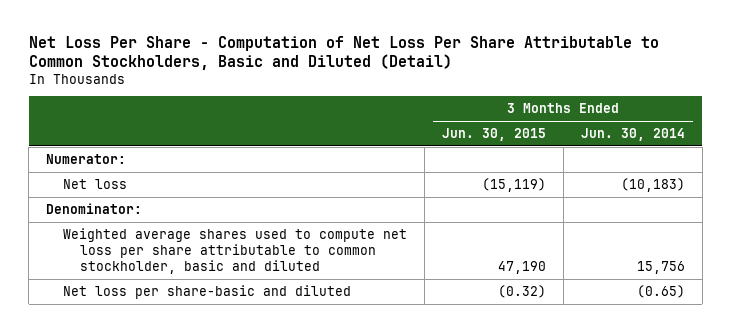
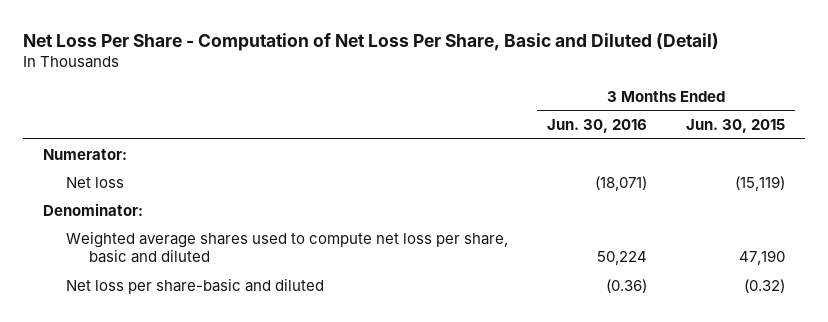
- Net Loss Per Share - Computation of Net Loss Per Share Attributable to Common Stockholders, Basic and Diluted (Detail)
+ Net Loss Per Share - Computation of Net Loss Per Share, Basic and Diluted (Detail)
- | 3 Months Ended Jun. 30, 2015 | 3 Months Ended Jun. 30, 2014
+ | 3 Months Ended Jun. 30, 2016 | 3 Months Ended Jun. 30, 2015
- Weighted average shares used to compute net loss per share attributable to common stockholder, basic and diluted | 47,190 | 15,756
+ Weighted average shares used to compute net loss per share, basic and diluted | 50,224 | 47,190

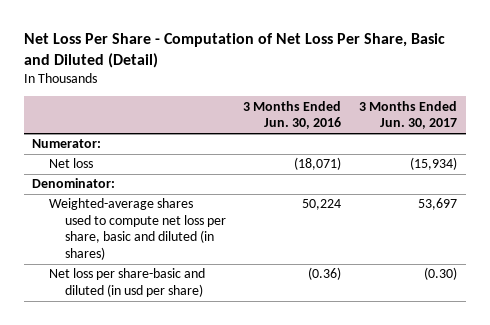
- | 3 Months Ended Jun. 30, 2016 | 3 Months Ended Jun. 30, 2015
+ | 3 Months Ended Jun. 30, 2016 | 3 Months Ended Jun. 30, 2017
- Weighted average shares used to compute net loss per share, basic and diluted | 50,224 | 47,190
- Net loss per share-basic and diluted | (0.36) | (0.32)
+ Weighted-average shares used to compute net loss per share, basic and diluted (in shares) | 50,224 | 53,697
+ Net loss per share-basic and diluted (in usd per share) | (0.36) | (0.30)

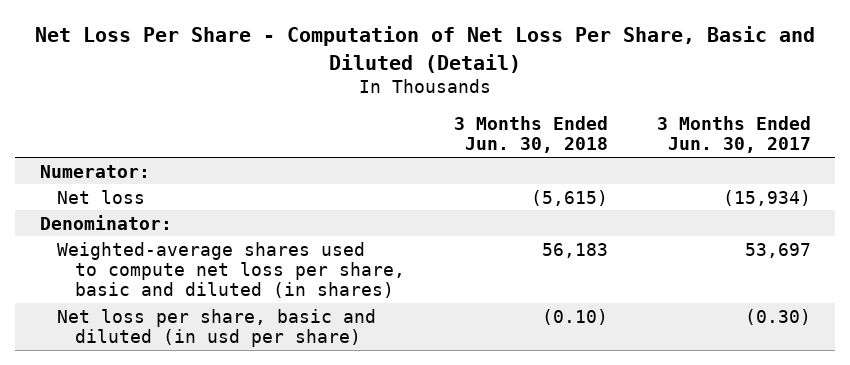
- | 3 Months Ended Jun. 30, 2016 | 3 Months Ended Jun. 30, 2017
+ | 3 Months Ended Jun. 30, 2018 | 3 Months Ended Jun. 30, 2017
- Net loss per share-basic and diluted (in usd per share) | (0.36) | (0.30)
+ Net loss per share, basic and diluted (in usd per share) | (0.10) | (0.30)

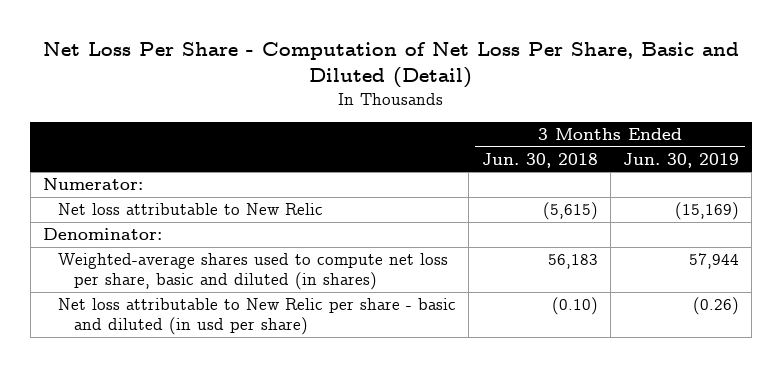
- | 3 Months Ended Jun. 30, 2018 | 3 Months Ended Jun. 30, 2017
+ | 3 Months Ended Jun. 30, 2018 | 3 Months Ended Jun. 30, 2019
- Net loss | (5,615) | (15,934)
+ Net loss attributable to New Relic | (5,615) | (15,169)
- Net loss per share, basic and diluted (in usd per share) | (0.10) | (0.30)
+ Net loss attributable to New Relic per share - basic and diluted (in usd per share) | (0.10) | (0.26)

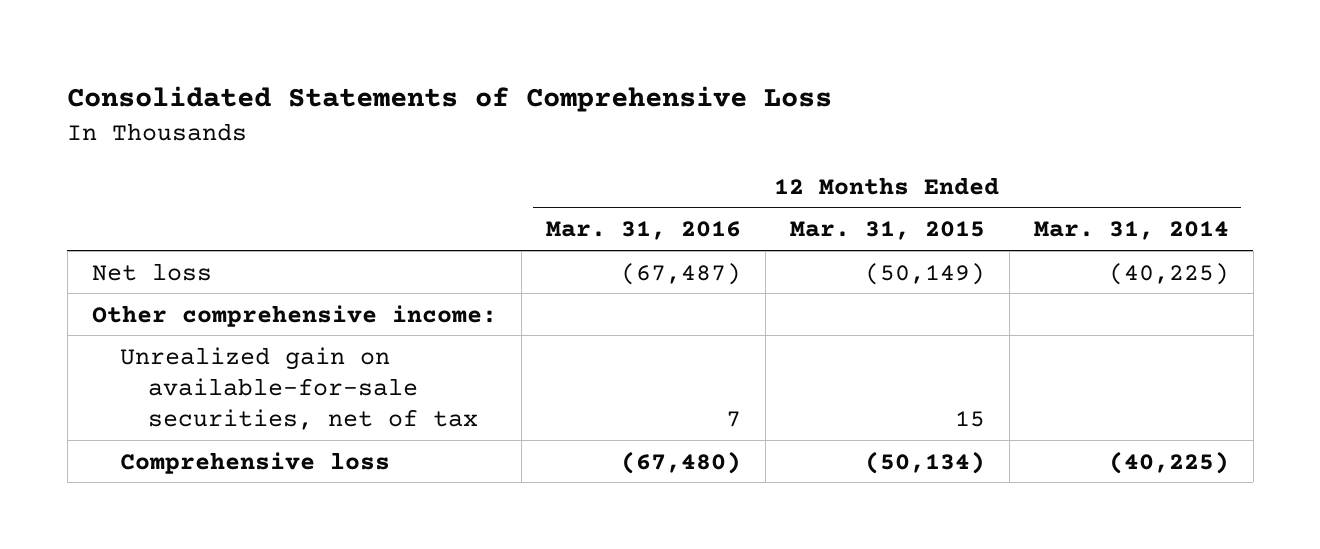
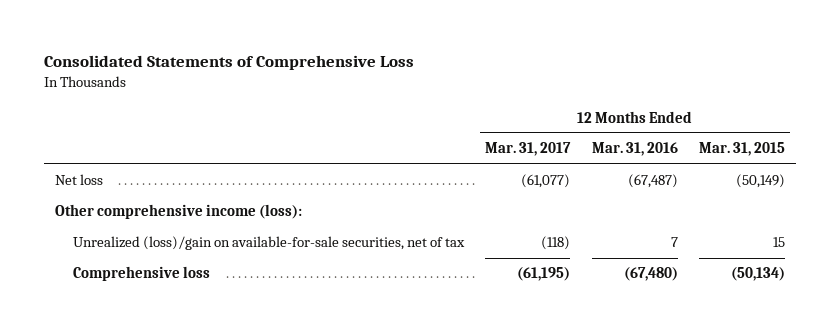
- | 12 Months Ended Mar. 31, 2016 | 12 Months Ended Mar. 31, 2015 | 12 Months Ended Mar. 31, 2014
+ | 12 Months Ended Mar. 31, 2017 | 12 Months Ended Mar. 31, 2016 | 12 Months Ended Mar. 31, 2015
- Other comprehensive income:
- Unrealized gain on available-for-sale securities, net of tax | 7 | 15 |
+ Other comprehensive income (loss):
+ Unrealized (loss)/gain on available-for-sale securities, net of tax | (118) | 7 | 15

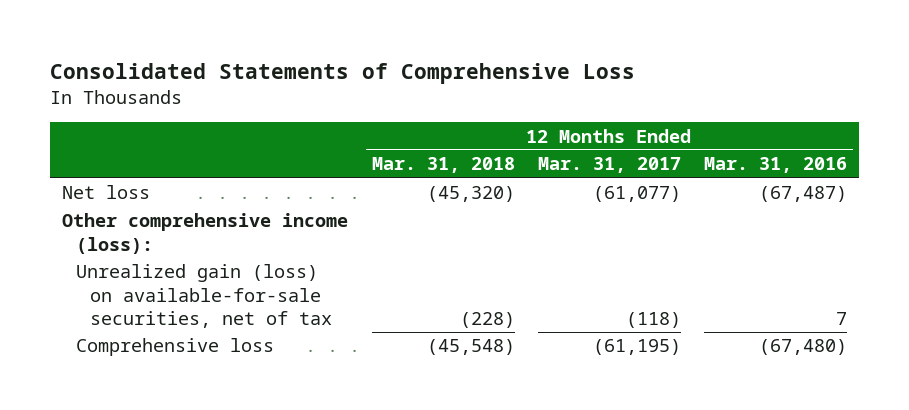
- | 12 Months Ended Mar. 31, 2017 | 12 Months Ended Mar. 31, 2016 | 12 Months Ended Mar. 31, 2015
+ | 12 Months Ended Mar. 31, 2018 | 12 Months Ended Mar. 31, 2017 | 12 Months Ended Mar. 31, 2016
- Unrealized (loss)/gain on available-for-sale securities, net of tax | (118) | 7 | 15
+ Unrealized gain (loss) on available-for-sale securities, net of tax | (228) | (118) | 7

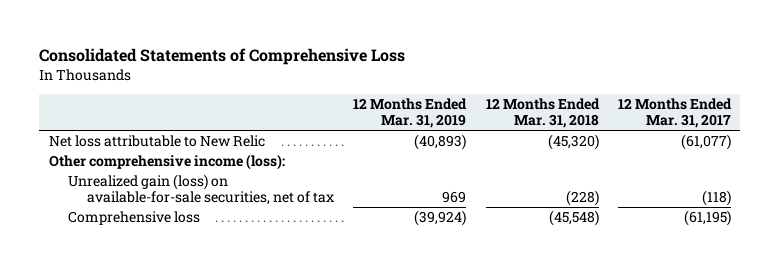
- | 12 Months Ended Mar. 31, 2018 | 12 Months Ended Mar. 31, 2017 | 12 Months Ended Mar. 31, 2016
+ | 12 Months Ended Mar. 31, 2019 | 12 Months Ended Mar. 31, 2018 | 12 Months Ended Mar. 31, 2017
- Net loss | (45,320) | (61,077) | (67,487)
+ Net loss attributable to New Relic | (40,893) | (45,320) | (61,077)

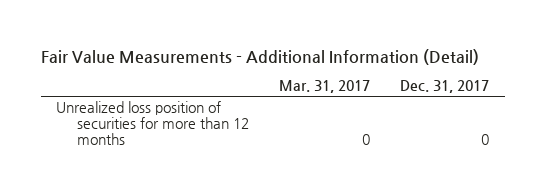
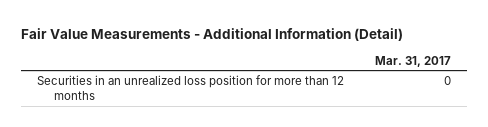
- | Mar. 31, 2017 | Dec. 31, 2017
+ | Mar. 31, 2017
- Unrealized loss position of securities for more than 12 months | 0 | 0
+ Securities in an unrealized loss position for more than 12 months | 0

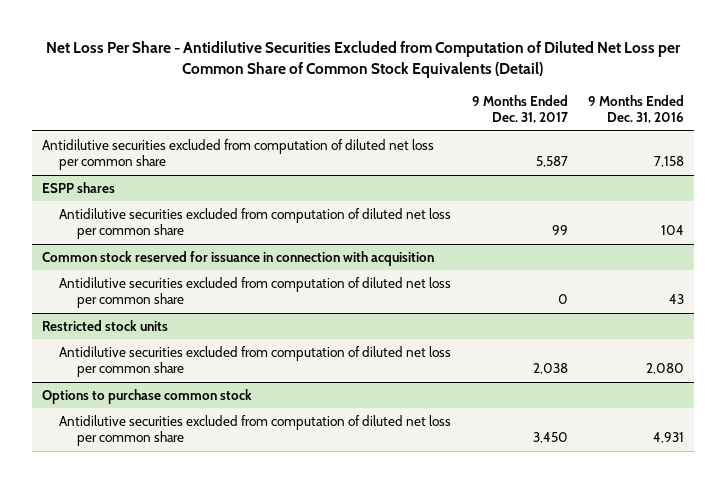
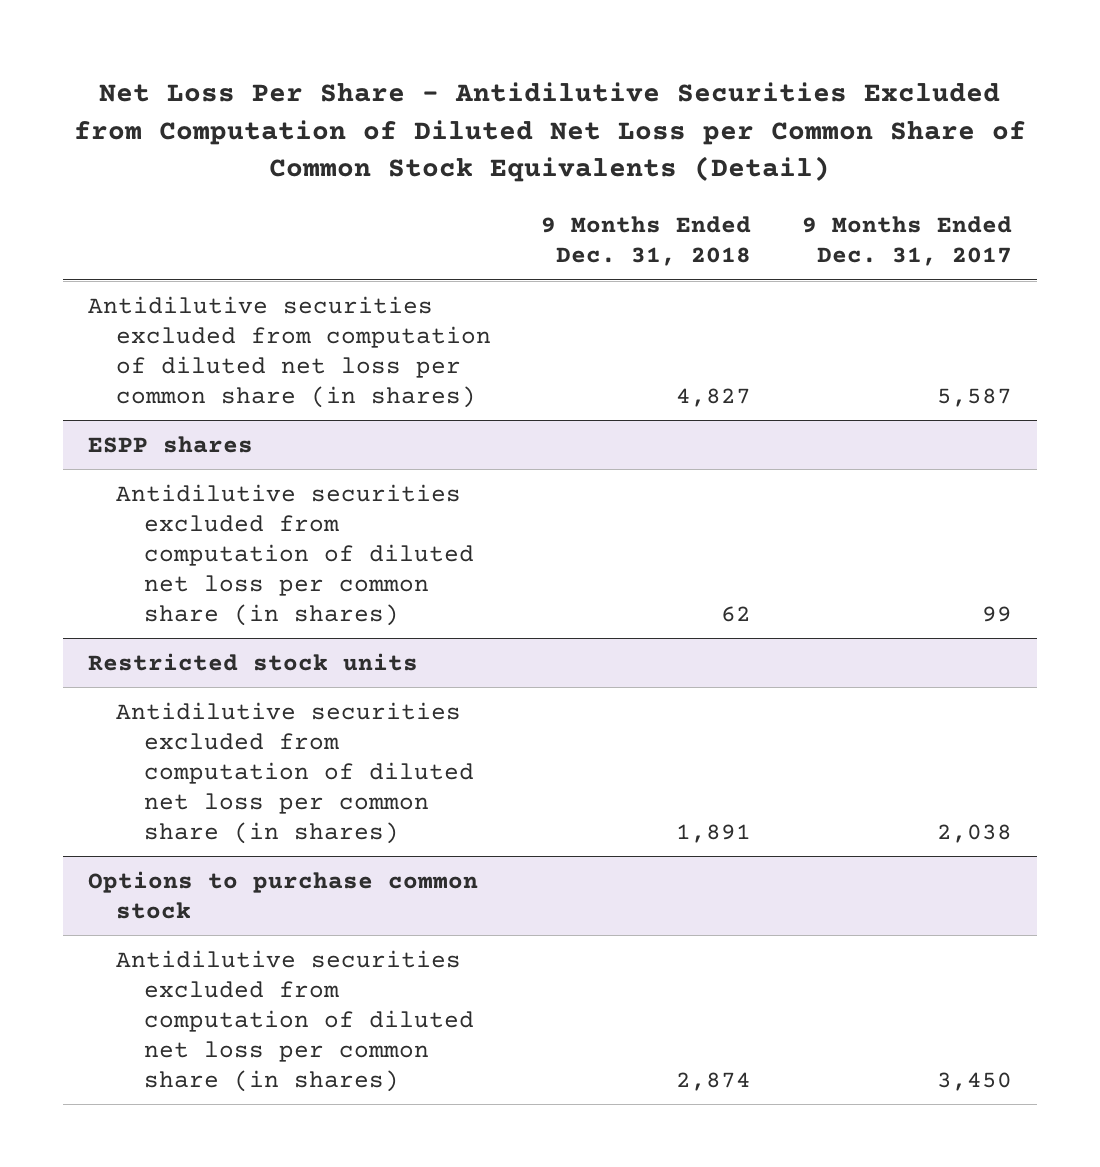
- | 9 Months Ended Dec. 31, 2017 | 9 Months Ended Dec. 31, 2016
+ | 9 Months Ended Dec. 31, 2018 | 9 Months Ended Dec. 31, 2017
- Antidilutive securities excluded from computation of diluted net loss per common share | 5,587 | 7,158
+ Antidilutive securities excluded from computation of diluted net loss per common share (in shares) | 4,827 | 5,587
@ ESPP shares
- Antidilutive securities excluded from computation of diluted net loss per common share | 99 | 104
- Common stock reserved for issuance in connection with acquisition
- Antidilutive securities excluded from computation of diluted net loss per common share | 0 | 43
@ ESPP shares
+ Antidilutive securities excluded from computation of diluted net loss per common share (in shares) | 62 | 99
@ Restricted stock units
- Antidilutive securities excluded from computation of diluted net loss per common share | 2,038 | 2,080
+ Antidilutive securities excluded from computation of diluted net loss per common share (in shares) | 1,891 | 2,038
@ Options to purchase common stock
- Antidilutive securities excluded from computation of diluted net loss per common share | 3,450 | 4,931
+ Antidilutive securities excluded from computation of diluted net loss per common share (in shares) | 2,874 | 3,450

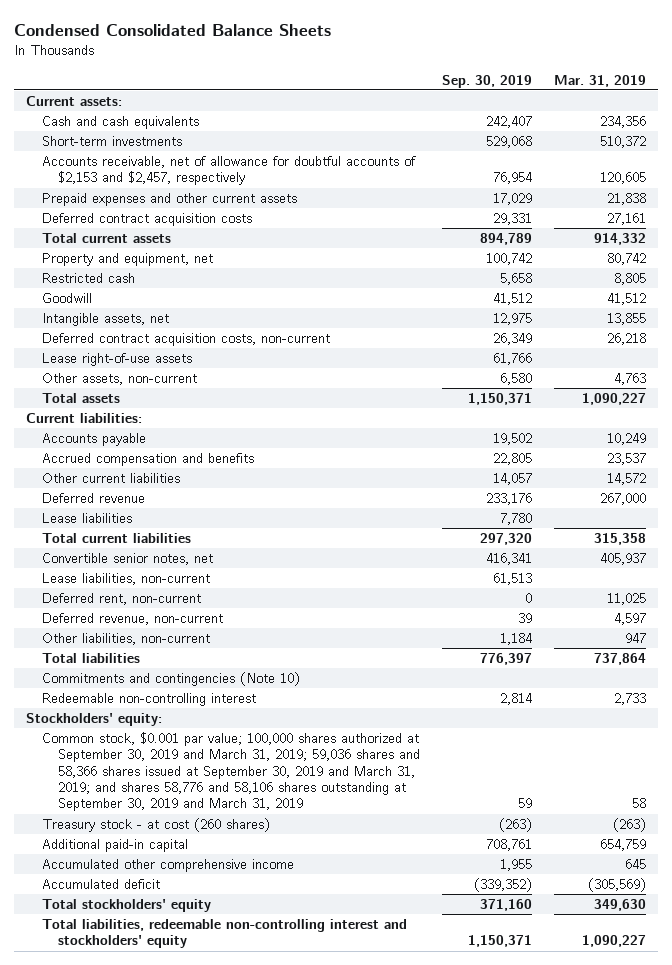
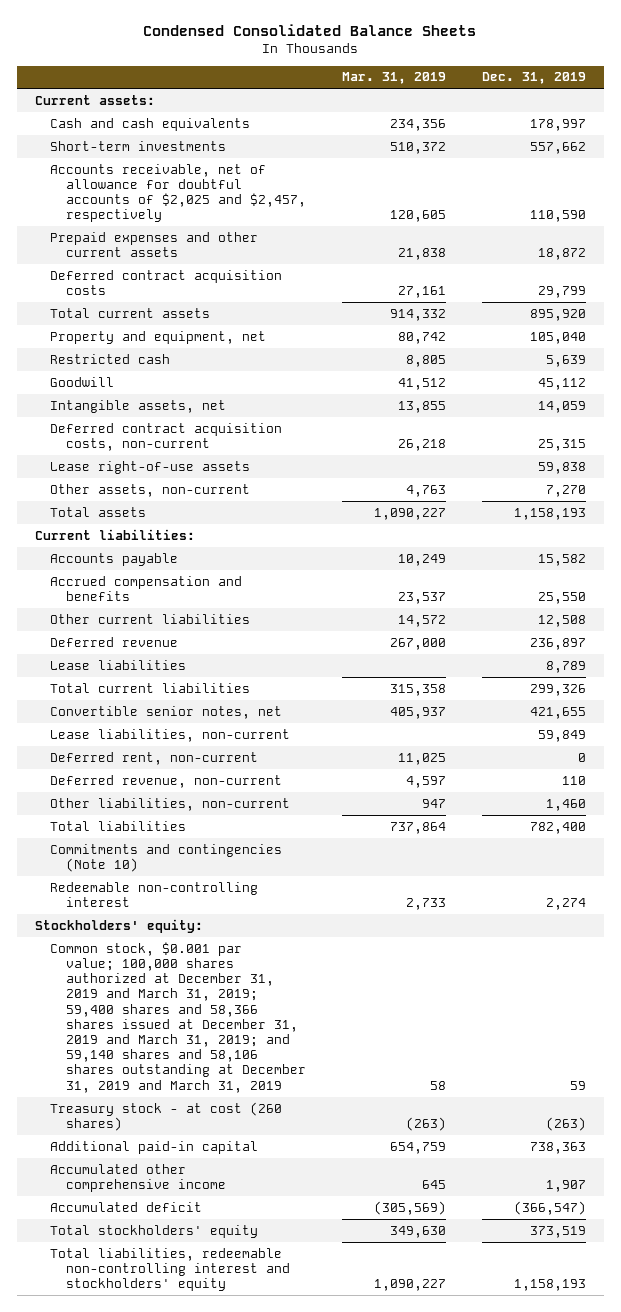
- | Sep. 30, 2019 | Mar. 31, 2019
+ | Mar. 31, 2019 | Dec. 31, 2019
- Accounts receivable, net of allowance for doubtful accounts of $2,153 and $2,457, respectively | 76,954 | 120,605
+ Accounts receivable, net of allowance for doubtful accounts of $2,025 and $2,457, respectively | 120,605 | 110,590
- Common stock, $0.001 par value; 100,000 shares authorized at September 30, 2019 and March 31, 2019; 59,036 shares and 58,366 shares issued at September 30, 2019 and March 31, 2019; and shares 58,776 and 58,106 shares outstanding at September 30, 2019 and March 31, 2019 | 59 | 58
+ Common stock, $0.001 par value; 100,000 shares authorized at December 31, 2019 and March 31, 2019; 59,400 shares and 58,366 shares issued at December 31, 2019 and March 31, 2019; and 59,140 shares and 58,106 shares outstanding at December 31, 2019 and March 31, 2019 | 58 | 59

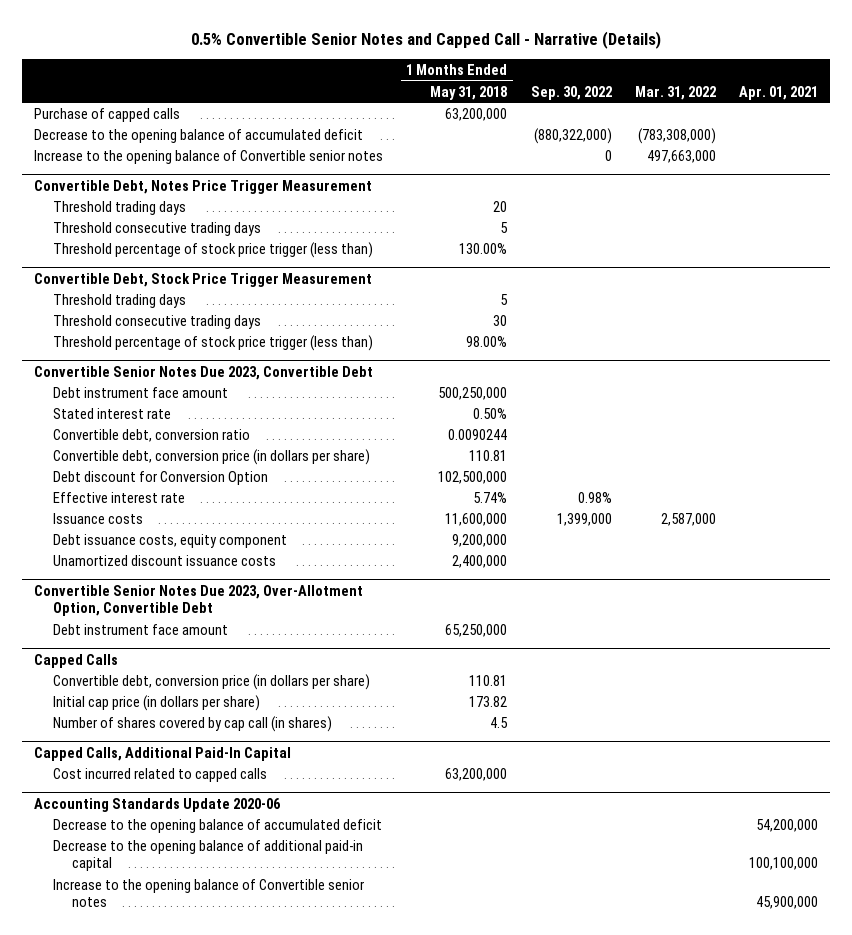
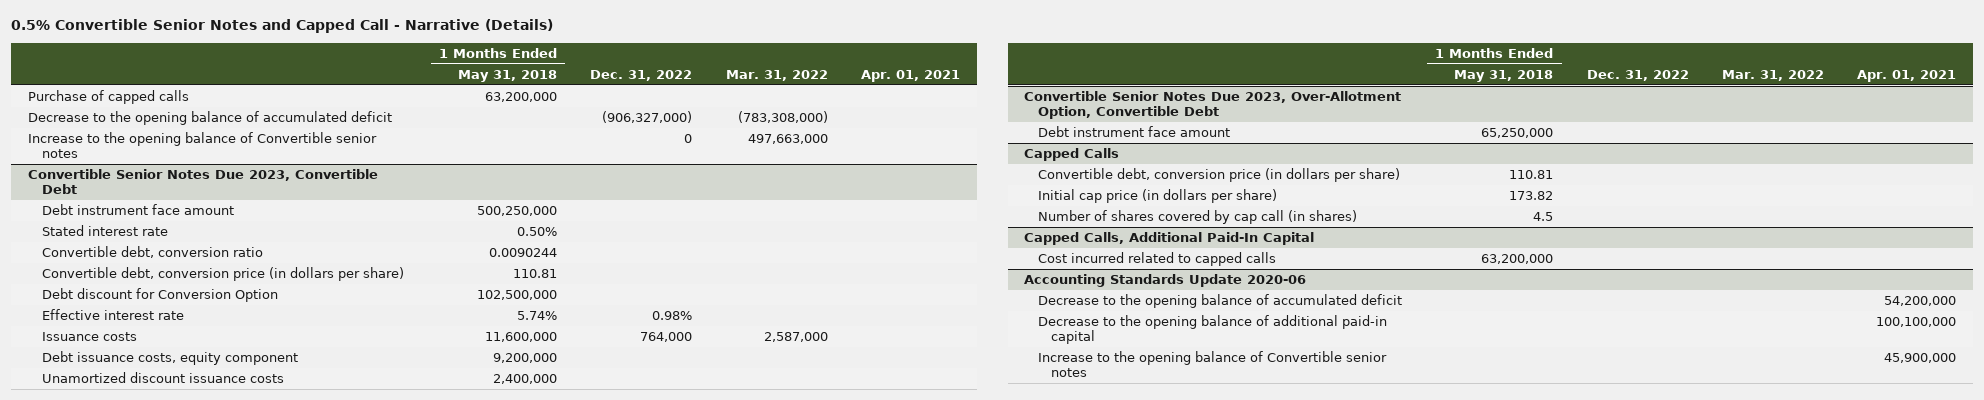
- | 1 Months Ended May 31, 2018 | Sep. 30, 2022 | Mar. 31, 2022 | Apr. 01, 2021
+ | 1 Months Ended May 31, 2018 | Dec. 31, 2022 | Mar. 31, 2022 | Apr. 01, 2021
- Convertible Debt, Notes Price Trigger Measurement
- Threshold trading days | 20 | | |
- Threshold consecutive trading days | 5 | | |
- Threshold percentage of stock price trigger (less than) | 130.00% | | |
- Convertible Debt, Stock Price Trigger Measurement
- Threshold trading days | 5 | | |
- Threshold consecutive trading days | 30 | | |
- Threshold percentage of stock price trigger (less than) | 98.00% | | |

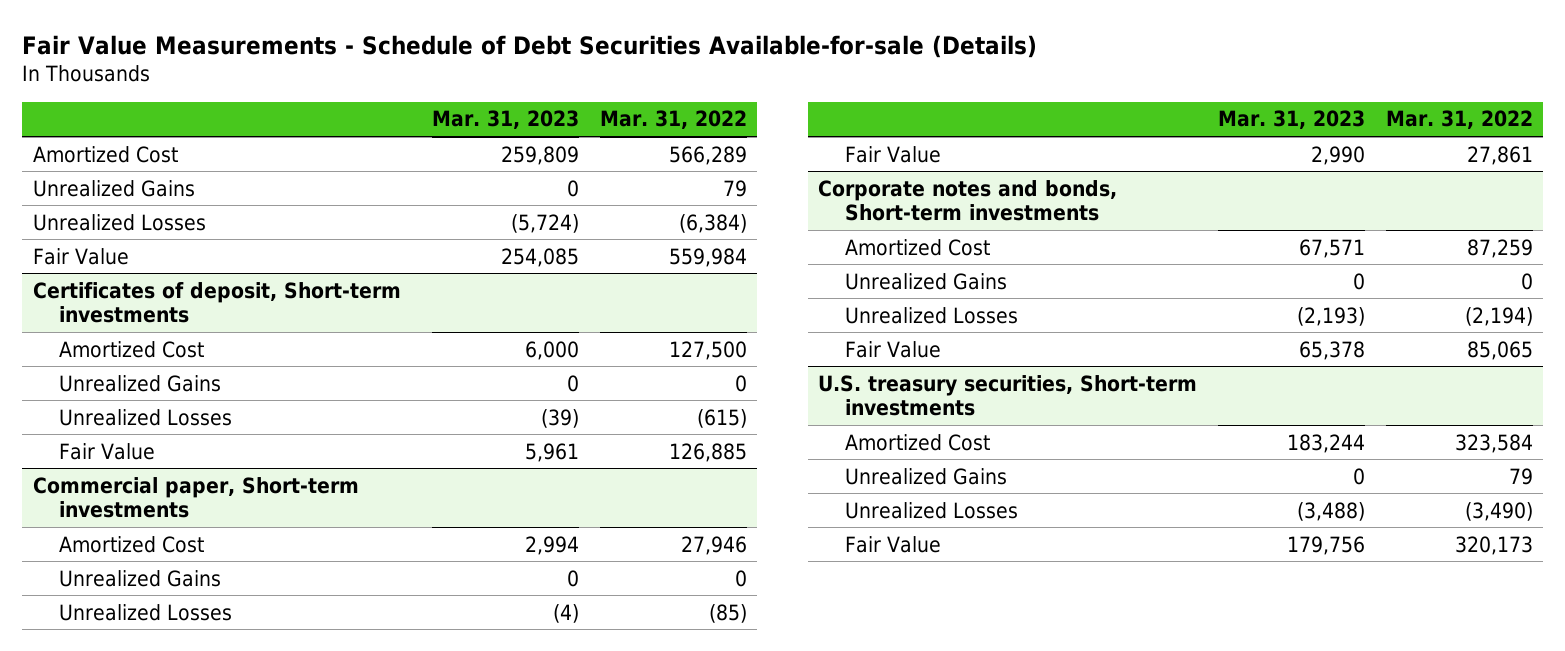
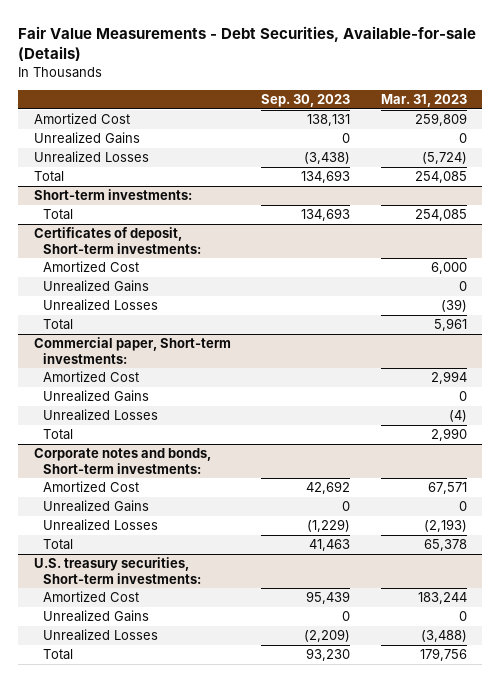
- Fair Value Measurements - Schedule of Debt Securities Available-for-sale (Details)
+ Fair Value Measurements - Debt Securities, Available-for-sale (Details)
- | Mar. 31, 2023 | Mar. 31, 2022
+ | Sep. 30, 2023 | Mar. 31, 2023
- Fair Value | 254,085 | 559,984
- Certificates of deposit, Short-term investments
+ Total | 134,693 | 254,085
+ Short-term investments:
+ Total | 134,693 | 254,085
+ Certificates of deposit, Short-term investments:
- Fair Value | 5,961 | 126,885
- Commercial paper, Short-term investments
+ Total | | 5,961
+ Commercial paper, Short-term investments:
- Fair Value | 2,990 | 27,861
- Corporate notes and bonds, Short-term investments
+ Total | | 2,990
+ Corporate notes and bonds, Short-term investments:
- Fair Value | 65,378 | 85,065
- U.S. treasury securities, Short-term investments
+ Total | 41,463 | 65,378
+ U.S. treasury securities, Short-term investments:
- Fair Value | 179,756 | 320,173
+ Total | 93,230 | 179,756

